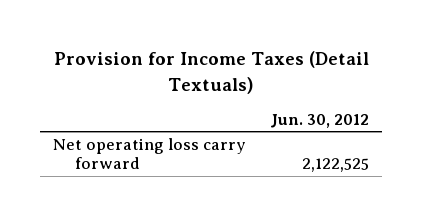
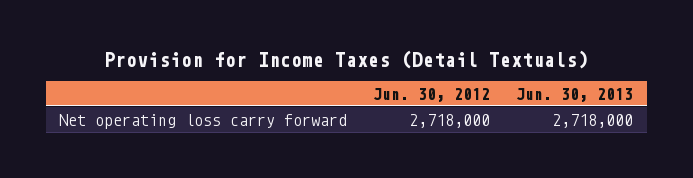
- | Jun. 30, 2012
+ | Jun. 30, 2012 | Jun. 30, 2013
- Net operating loss carry forward | 2,122,525
+ Net operating loss carry forward | 2,718,000 | 2,718,000

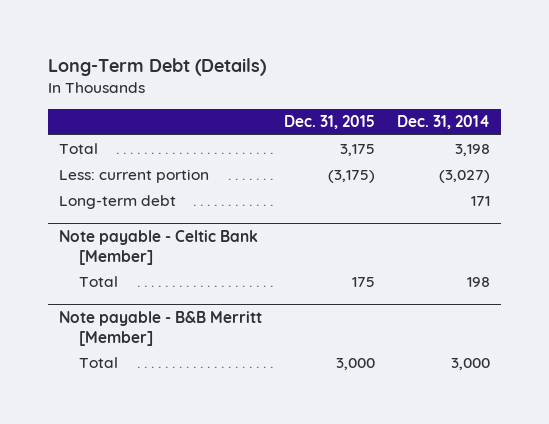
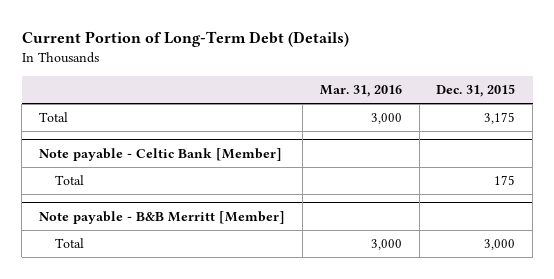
- Long-Term Debt (Details)
+ Current Portion of Long-Term Debt (Details)
- | Dec. 31, 2015 | Dec. 31, 2014
+ | Mar. 31, 2016 | Dec. 31, 2015
- Less: current portion | (3,175) | (3,027)
- Long-term debt | | 171

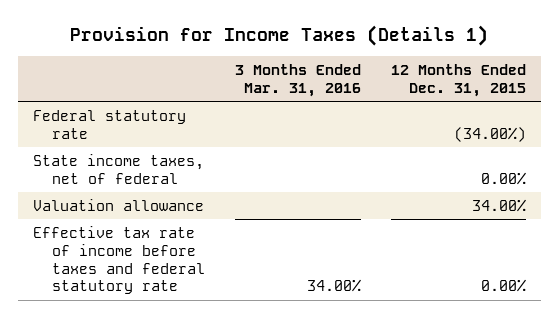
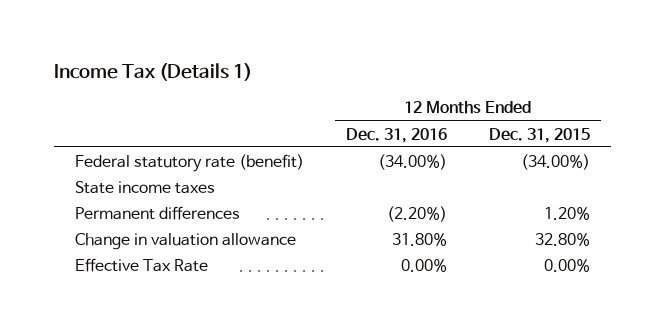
- Provision for Income Taxes (Details 1)
+ Income Tax (Details 1)
- | 3 Months Ended Mar. 31, 2016 | 12 Months Ended Dec. 31, 2015
+ | 12 Months Ended Dec. 31, 2016 | 12 Months Ended Dec. 31, 2015
- Federal statutory rate | | (34.00%)
- State income taxes, net of federal | | 0.00%
- Valuation allowance | | 34.00%
- Effective tax rate of income before taxes and federal statutory rate | 34.00% | 0.00%
+ Federal statutory rate (benefit) | (34.00%) | (34.00%)
+ State income taxes
+ Permanent differences | (2.20%) | 1.20%
+ Change in valuation allowance | 31.80% | 32.80%
+ Effective Tax Rate | 0.00% | 0.00%

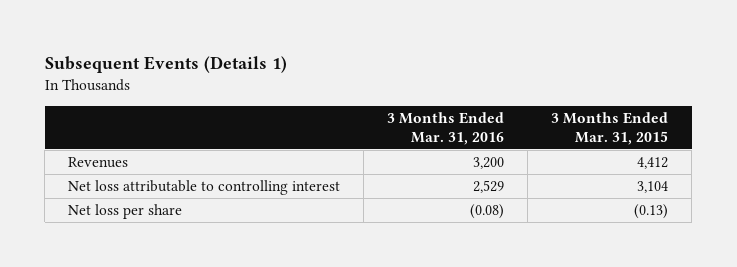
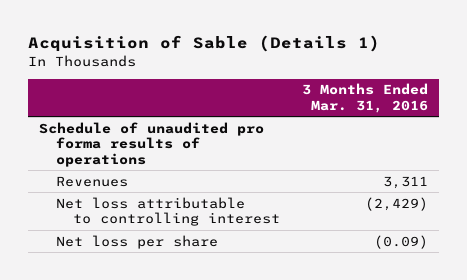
- Subsequent Events (Details 1)
+ Acquisition of Sable (Details 1)
- | 3 Months Ended Mar. 31, 2016 | 3 Months Ended Mar. 31, 2015
+ | 3 Months Ended Mar. 31, 2016
- Revenues | 3,200 | 4,412
- Net loss attributable to controlling interest | 2,529 | 3,104
- Net loss per share | (0.08) | (0.13)
+ Schedule of unaudited pro forma results of operations
+ Revenues | 3,311
+ Net loss attributable to controlling interest | (2,429)
+ Net loss per share | (0.09)

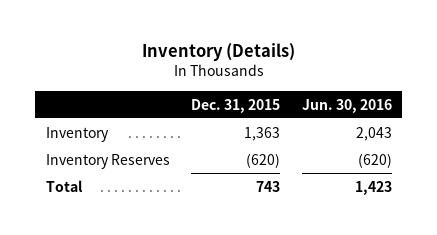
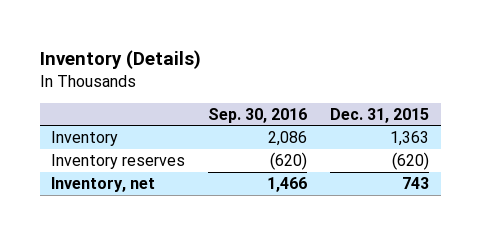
- | Dec. 31, 2015 | Jun. 30, 2016
+ | Sep. 30, 2016 | Dec. 31, 2015
- Inventory Reserves | (620) | (620)
- Total | 743 | 1,423
+ Inventory reserves | (620) | (620)
+ Inventory, net | 1,466 | 743

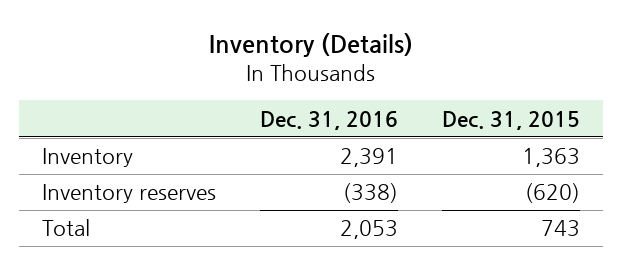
- | Sep. 30, 2016 | Dec. 31, 2015
+ | Dec. 31, 2016 | Dec. 31, 2015
- Inventory, net | 1,466 | 743
+ Total | 2,053 | 743

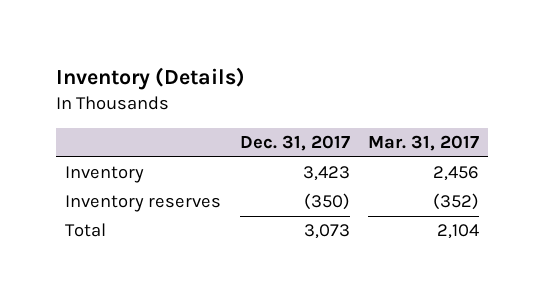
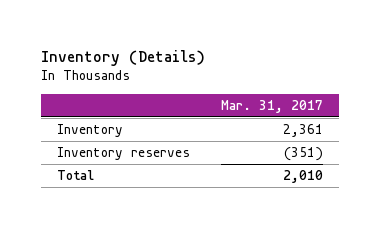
- | Dec. 31, 2017 | Mar. 31, 2017
+ | Mar. 31, 2017
- Inventory | 3,423 | 2,456
- Inventory reserves | (350) | (352)
- Total | 3,073 | 2,104
+ Inventory | 2,361
+ Inventory reserves | (351)
+ Total | 2,010

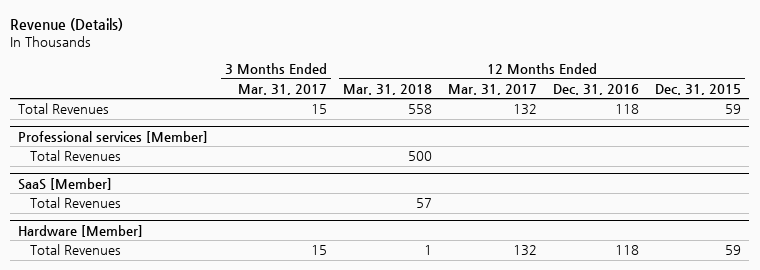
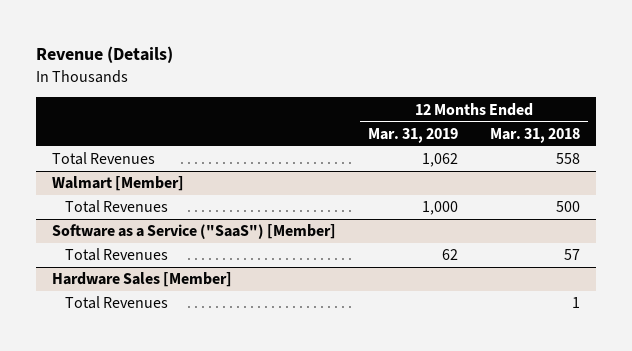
- | 3 Months Ended Mar. 31, 2017 | 12 Months Ended Mar. 31, 2018 | 12 Months Ended Mar. 31, 2017 | 12 Months Ended Dec. 31, 2016 | 12 Months Ended Dec. 31, 2015
+ | 12 Months Ended Mar. 31, 2019 | 12 Months Ended Mar. 31, 2018
- Professional services [Member]
+ Walmart [Member]
- SaaS [Member]
+ Software as a Service ("SaaS") [Member]
- Hardware [Member]
+ Hardware Sales [Member]

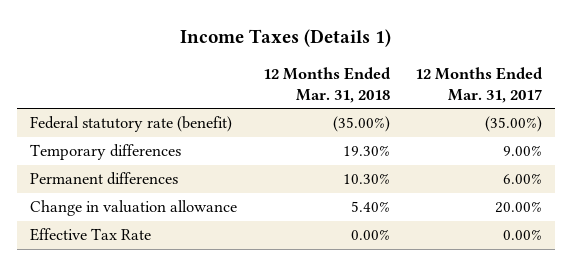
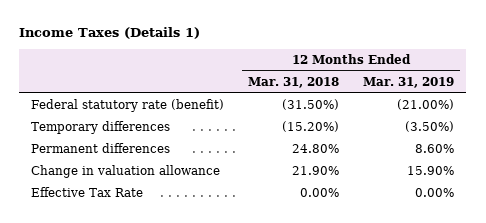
- | 12 Months Ended Mar. 31, 2018 | 12 Months Ended Mar. 31, 2017
+ | 12 Months Ended Mar. 31, 2018 | 12 Months Ended Mar. 31, 2019
- Federal statutory rate (benefit) | (35.00%) | (35.00%)
- Temporary differences | 19.30% | 9.00%
- Permanent differences | 10.30% | 6.00%
- Change in valuation allowance | 5.40% | 20.00%
+ Federal statutory rate (benefit) | (31.50%) | (21.00%)
+ Temporary differences | (15.20%) | (3.50%)
+ Permanent differences | 24.80% | 8.60%
+ Change in valuation allowance | 21.90% | 15.90%

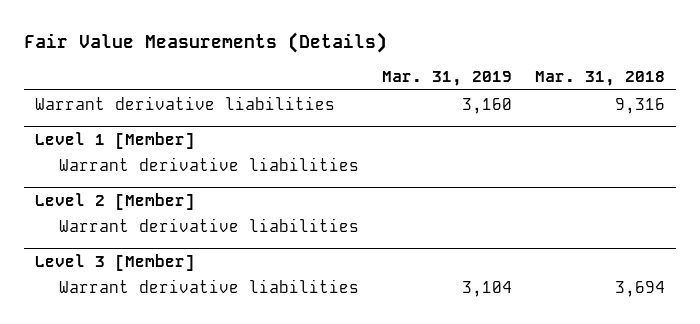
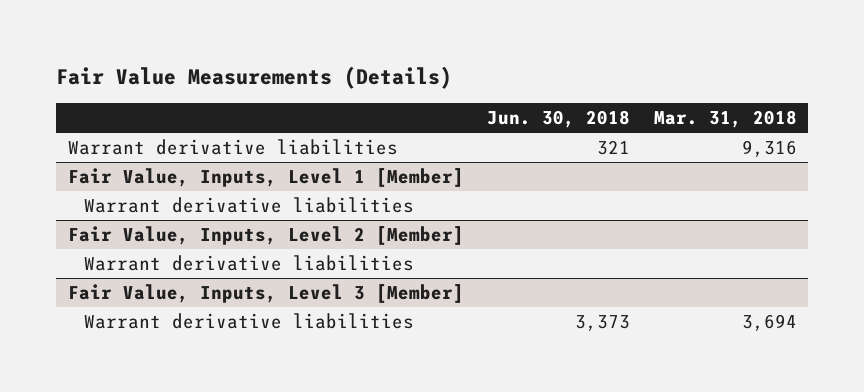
- | Mar. 31, 2019 | Mar. 31, 2018
+ | Jun. 30, 2018 | Mar. 31, 2018
- Level 1 [Member]
+ Fair Value, Inputs, Level 1 [Member]
- Level 2 [Member]
+ Fair Value, Inputs, Level 2 [Member]
- Level 3 [Member]
+ Fair Value, Inputs, Level 3 [Member]

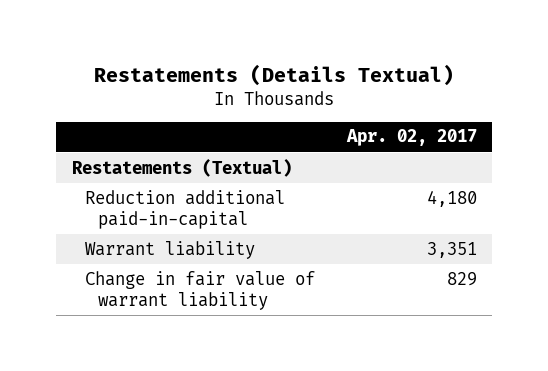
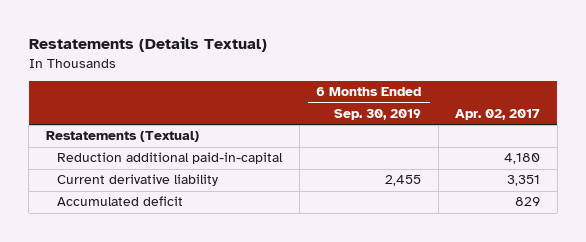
- | Apr. 02, 2017
+ | 6 Months Ended Sep. 30, 2019 | Apr. 02, 2017
- Warrant liability | 3,351
- Change in fair value of warrant liability | 829
+ Current derivative liability | 2,455 | 3,351
+ Accumulated deficit | | 829

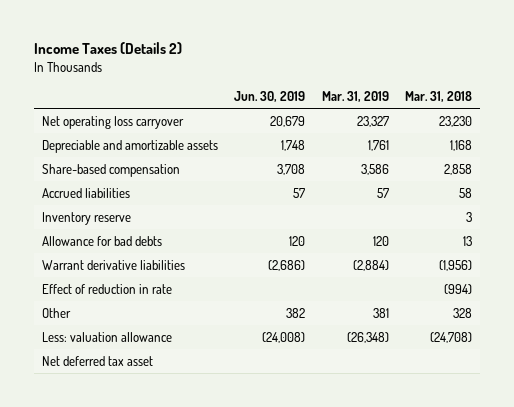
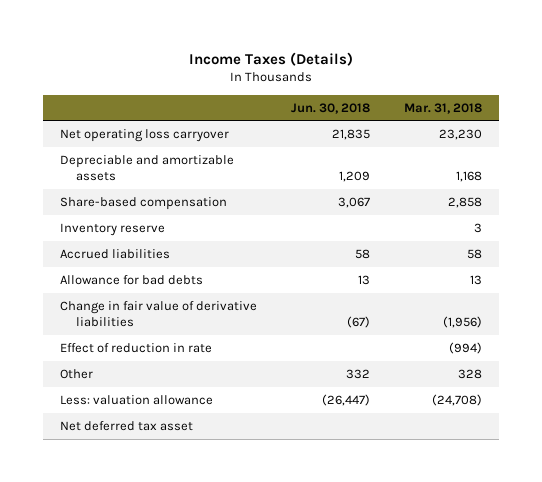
- Income Taxes (Details 2)
+ Income Taxes (Details)
- | Jun. 30, 2019 | Mar. 31, 2019 | Mar. 31, 2018
+ | Jun. 30, 2018 | Mar. 31, 2018
moved down: Accrued liabilities | 58 | 58
- Warrant derivative liabilities | (2,686) | (2,884) | (1,956)
+ Change in fair value of derivative liabilities | (67) | (1,956)

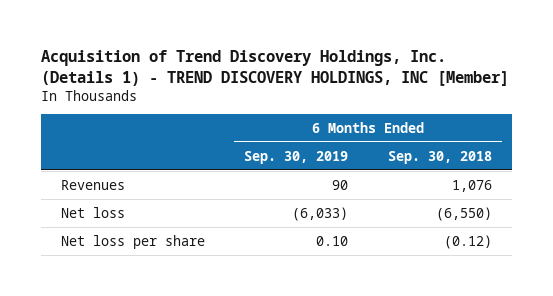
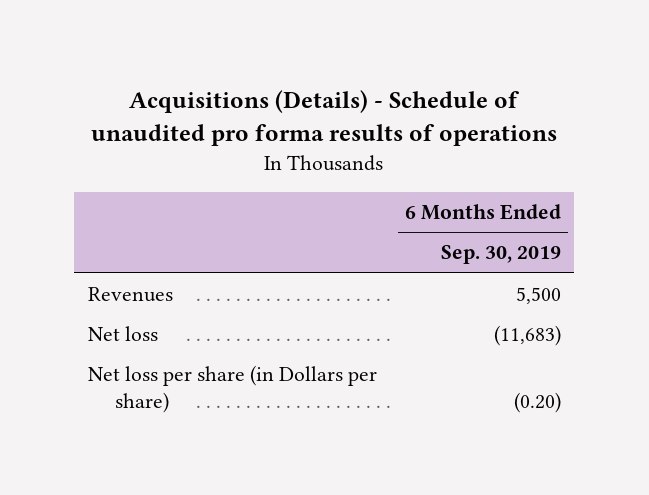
- Acquisition of Trend Discovery Holdings, Inc. (Details 1) - TREND DISCOVERY HOLDINGS, INC [Member]
+ Acquisitions (Details) - Schedule of unaudited pro forma results of operations
- | 6 Months Ended Sep. 30, 2019 | 6 Months Ended Sep. 30, 2018
+ | 6 Months Ended Sep. 30, 2019
- Revenues | 90 | 1,076
- Net loss | (6,033) | (6,550)
- Net loss per share | 0.10 | (0.12)
+ Revenues | 5,500
+ Net loss | (11,683)
+ Net loss per share (in Dollars per share) | (0.20)

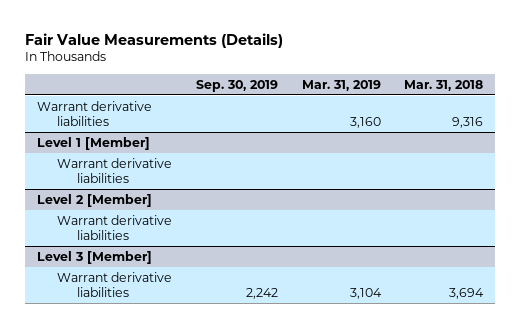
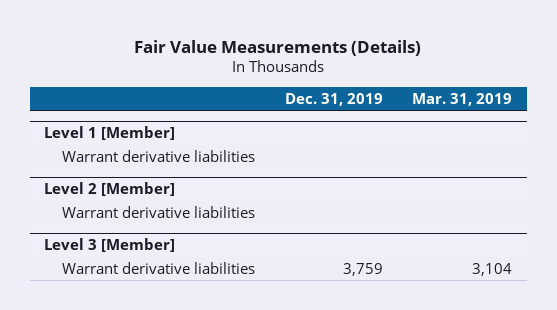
- | Sep. 30, 2019 | Mar. 31, 2019 | Mar. 31, 2018
+ | Dec. 31, 2019 | Mar. 31, 2019
- Warrant derivative liabilities | | 3,160 | 9,316

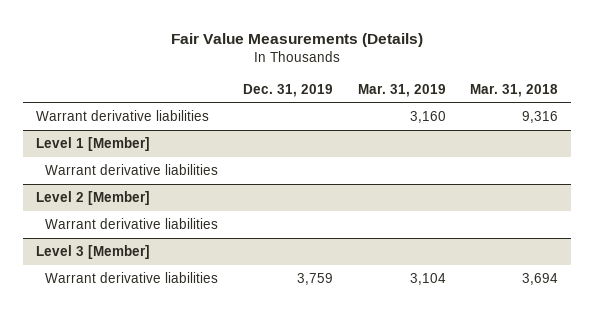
- | Dec. 31, 2019 | Mar. 31, 2019
+ | Dec. 31, 2019 | Mar. 31, 2019 | Mar. 31, 2018
+ Warrant derivative liabilities | | 3,160 | 9,316

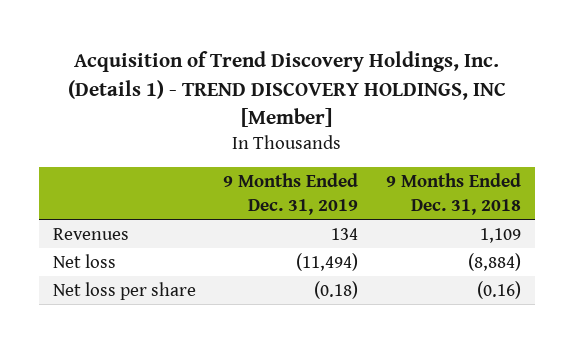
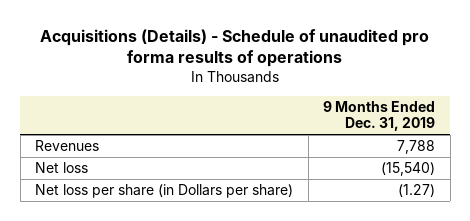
- Acquisition of Trend Discovery Holdings, Inc. (Details 1) - TREND DISCOVERY HOLDINGS, INC [Member]
+ Acquisitions (Details) - Schedule of unaudited pro forma results of operations
- | 9 Months Ended Dec. 31, 2019 | 9 Months Ended Dec. 31, 2018
+ | 9 Months Ended Dec. 31, 2019
- Revenues | 134 | 1,109
- Net loss | (11,494) | (8,884)
- Net loss per share | (0.18) | (0.16)
+ Revenues | 7,788
+ Net loss | (15,540)
+ Net loss per share (in Dollars per share) | (1.27)

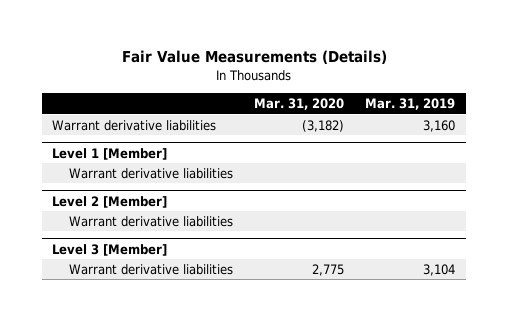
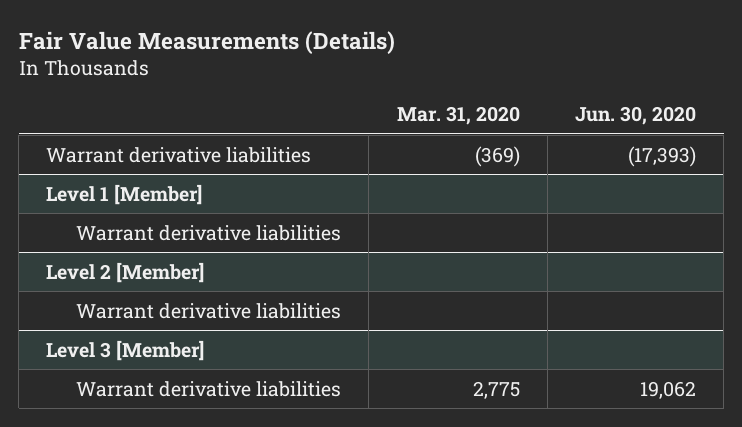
- | Mar. 31, 2020 | Mar. 31, 2019
+ | Mar. 31, 2020 | Jun. 30, 2020
- Warrant derivative liabilities | (3,182) | 3,160
+ Warrant derivative liabilities | (369) | (17,393)

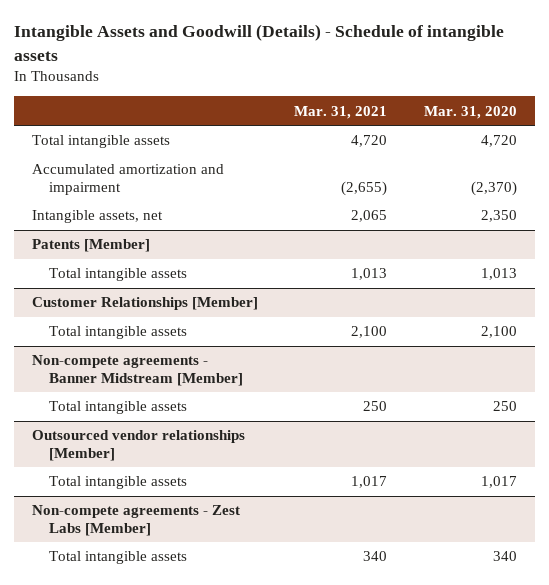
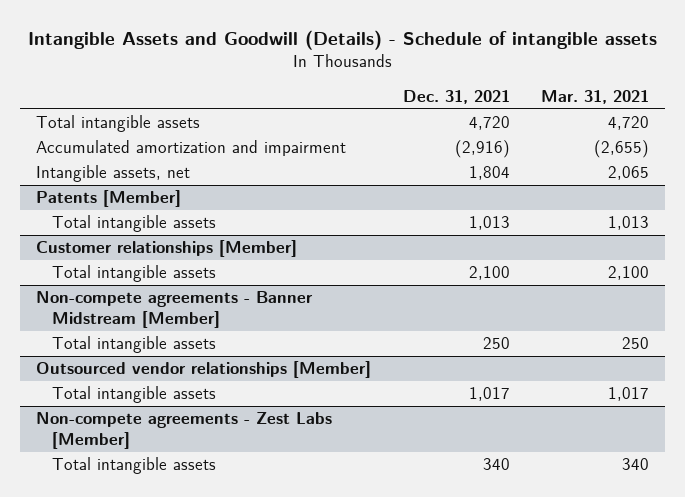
- | Mar. 31, 2021 | Mar. 31, 2020
+ | Dec. 31, 2021 | Mar. 31, 2021
- Customer Relationships [Member]
+ Customer relationships [Member]

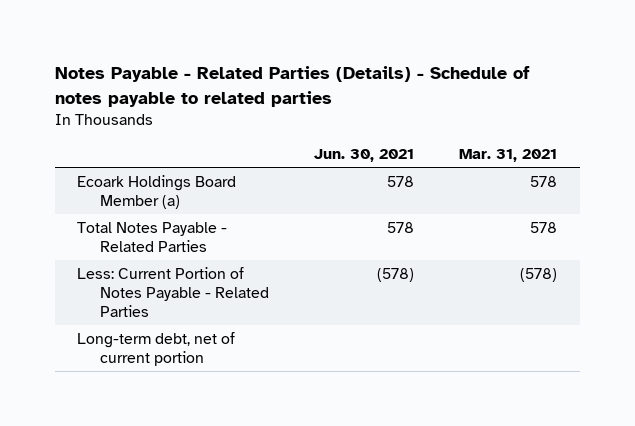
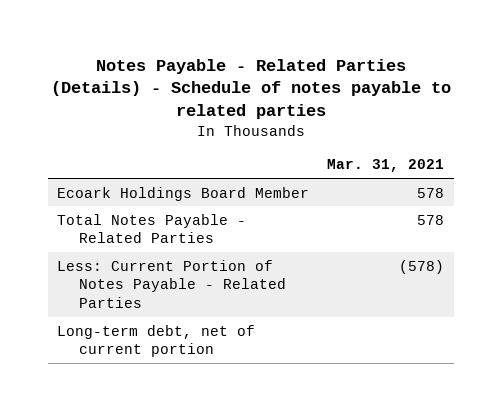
- | Jun. 30, 2021 | Mar. 31, 2021
+ | Mar. 31, 2021
- Ecoark Holdings Board Member (a) | 578 | 578
+ Ecoark Holdings Board Member | 578

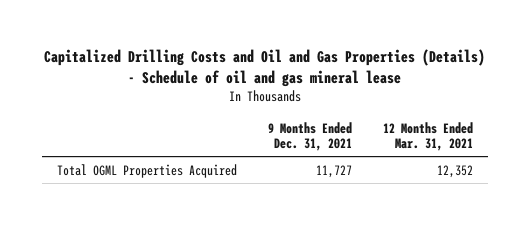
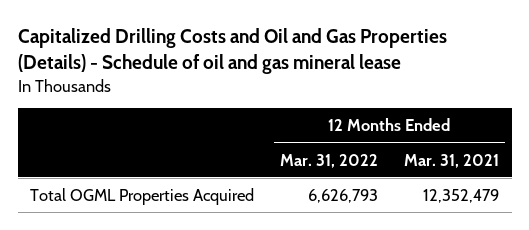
- | 9 Months Ended Dec. 31, 2021 | 12 Months Ended Mar. 31, 2021
+ | 12 Months Ended Mar. 31, 2022 | 12 Months Ended Mar. 31, 2021
- Total OGML Properties Acquired | 11,727 | 12,352
+ Total OGML Properties Acquired | 6,626,793 | 12,352,479

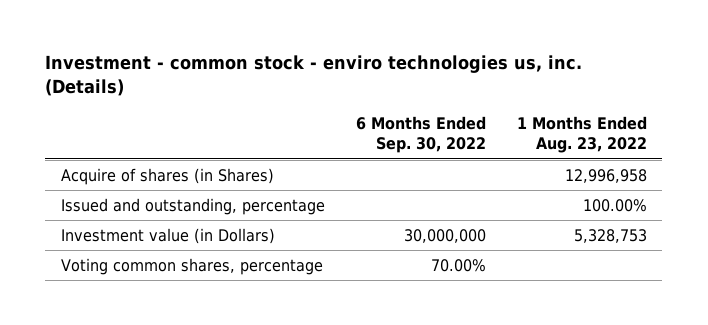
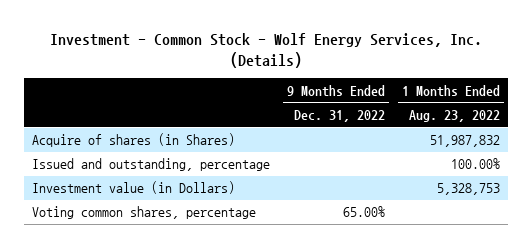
- Investment - common stock - enviro technologies us, inc. (Details)
+ Investment - Common Stock - Wolf Energy Services, Inc. (Details)
- | 6 Months Ended Sep. 30, 2022 | 1 Months Ended Aug. 23, 2022
+ | 9 Months Ended Dec. 31, 2022 | 1 Months Ended Aug. 23, 2022
- Acquire of shares (in Shares) | | 12,996,958
+ Acquire of shares (in Shares) | | 51,987,832

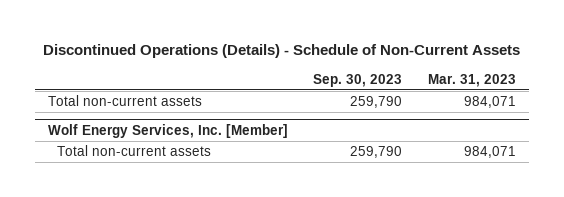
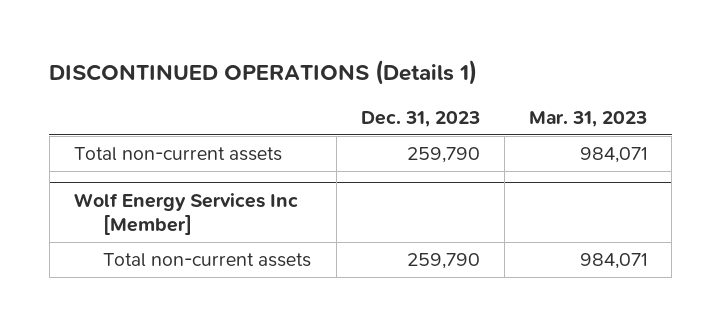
- Discontinued Operations (Details) - Schedule of Non-Current Assets
+ DISCONTINUED OPERATIONS (Details 1)
- | Sep. 30, 2023 | Mar. 31, 2023
+ | Dec. 31, 2023 | Mar. 31, 2023
- Wolf Energy Services, Inc. [Member]
+ Wolf Energy Services Inc [Member]

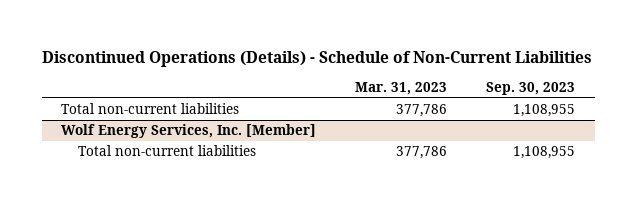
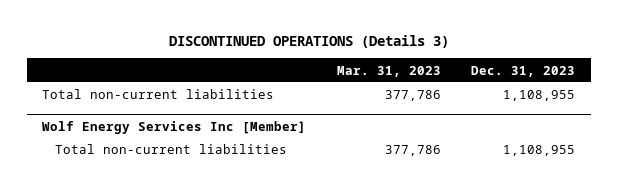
- Discontinued Operations (Details) - Schedule of Non-Current Liabilities
+ DISCONTINUED OPERATIONS (Details 3)
- | Mar. 31, 2023 | Sep. 30, 2023
+ | Mar. 31, 2023 | Dec. 31, 2023
- Wolf Energy Services, Inc. [Member]
+ Wolf Energy Services Inc [Member]

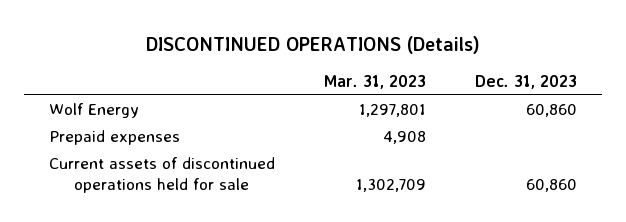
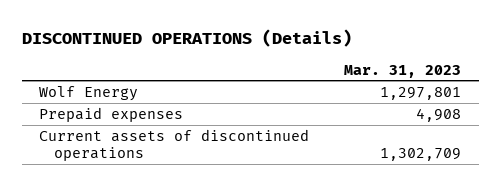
- | Mar. 31, 2023 | Dec. 31, 2023
+ | Mar. 31, 2023
- Current assets of discontinued operations held for sale | 1,302,709 | 60,860
+ Current assets of discontinued operations | 1,302,709

